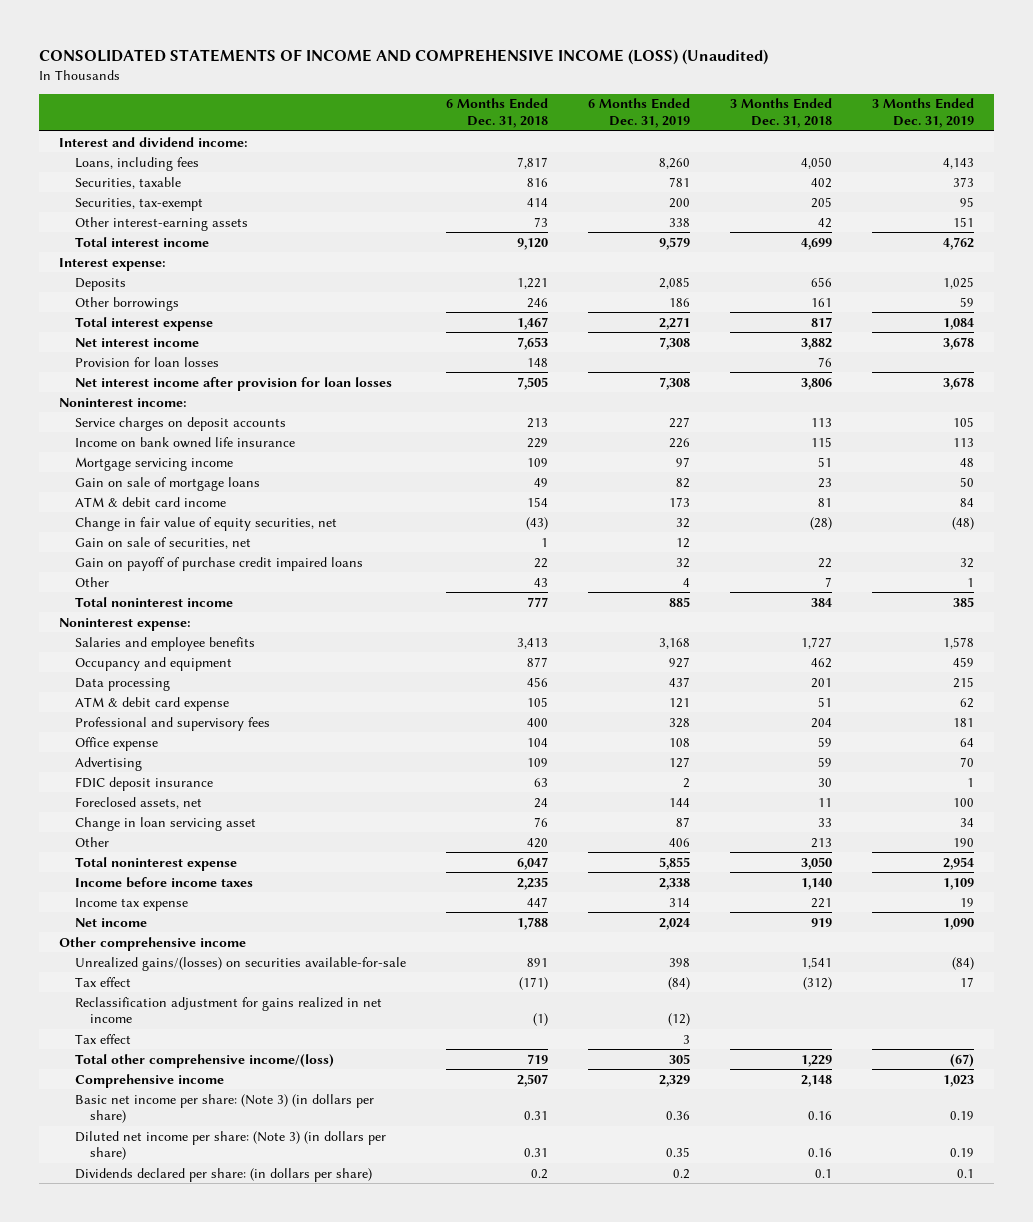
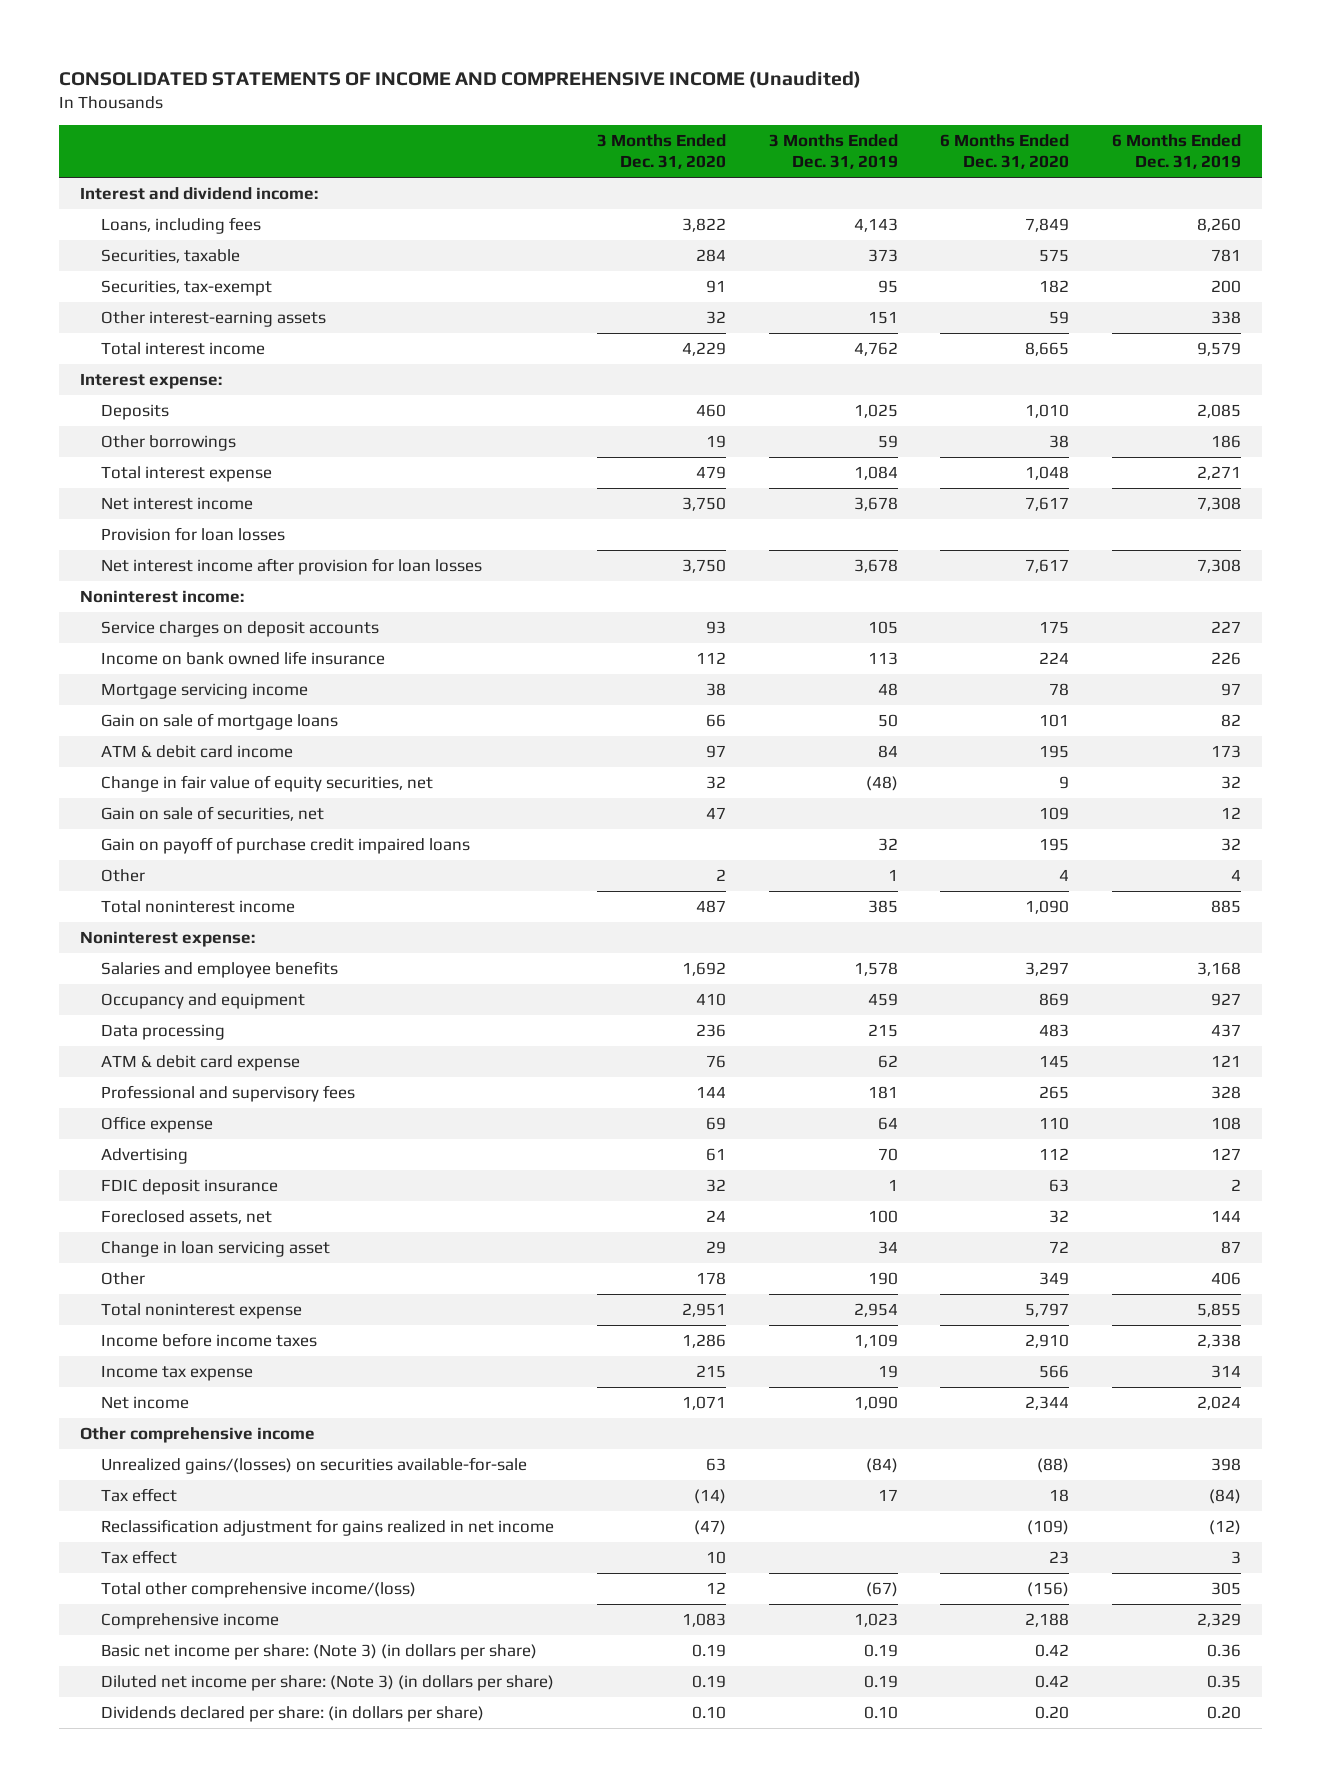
- CONSOLIDATED STATEMENTS OF INCOME AND COMPREHENSIVE INCOME (LOSS) (Unaudited)
+ CONSOLIDATED STATEMENTS OF INCOME AND COMPREHENSIVE INCOME (Unaudited)
- | 6 Months Ended Dec. 31, 2018 | 6 Months Ended Dec. 31, 2019 | 3 Months Ended Dec. 31, 2018 | 3 Months Ended Dec. 31, 2019
+ | 3 Months Ended Dec. 31, 2020 | 3 Months Ended Dec. 31, 2019 | 6 Months Ended Dec. 31, 2020 | 6 Months Ended Dec. 31, 2019
- Dividends declared per share: (in dollars per share) | 0.2 | 0.2 | 0.1 | 0.1
+ Dividends declared per share: (in dollars per share) | 0.10 | 0.10 | 0.20 | 0.20

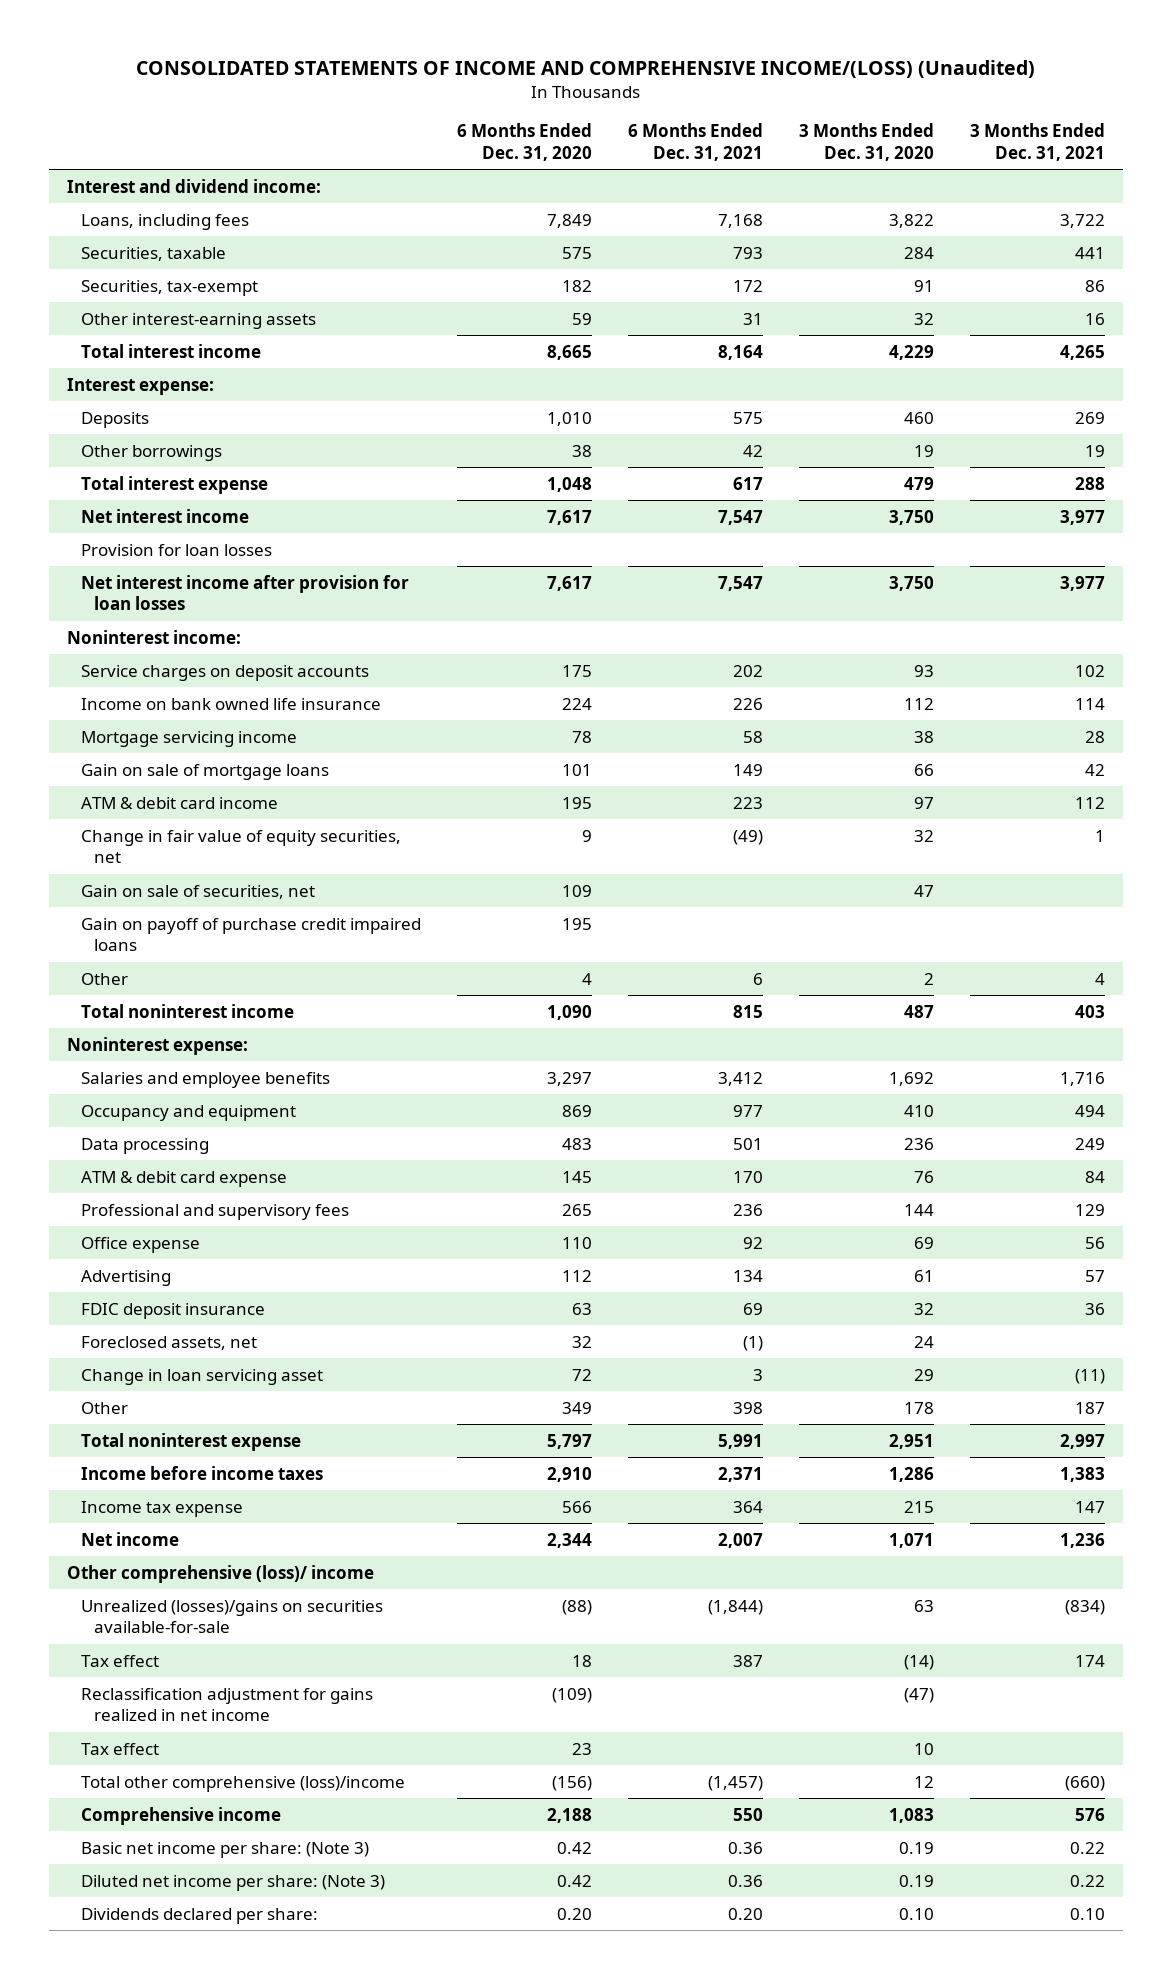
- CONSOLIDATED STATEMENTS OF INCOME AND COMPREHENSIVE INCOME (Unaudited)
+ CONSOLIDATED STATEMENTS OF INCOME AND COMPREHENSIVE INCOME/(LOSS) (Unaudited)
- | 3 Months Ended Dec. 31, 2020 | 3 Months Ended Dec. 31, 2019 | 6 Months Ended Dec. 31, 2020 | 6 Months Ended Dec. 31, 2019
+ | 6 Months Ended Dec. 31, 2020 | 6 Months Ended Dec. 31, 2021 | 3 Months Ended Dec. 31, 2020 | 3 Months Ended Dec. 31, 2021
- Other comprehensive income
- Unrealized gains/(losses) on securities available-for-sale | 63 | (84) | (88) | 398
+ Other comprehensive (loss)/ income
+ Unrealized (losses)/gains on securities available-for-sale | (88) | (1,844) | 63 | (834)
- Total other comprehensive income/(loss) | 12 | (67) | (156) | 305
+ Total other comprehensive (loss)/income | (156) | (1,457) | 12 | (660)
- Basic net income per share: (Note 3) (in dollars per share) | 0.19 | 0.19 | 0.42 | 0.36
- Diluted net income per share: (Note 3) (in dollars per share) | 0.19 | 0.19 | 0.42 | 0.35
- Dividends declared per share: (in dollars per share) | 0.10 | 0.10 | 0.20 | 0.20
+ Basic net income per share: (Note 3) | 0.42 | 0.36 | 0.19 | 0.22
+ Diluted net income per share: (Note 3) | 0.42 | 0.36 | 0.19 | 0.22
+ Dividends declared per share: | 0.20 | 0.20 | 0.10 | 0.10

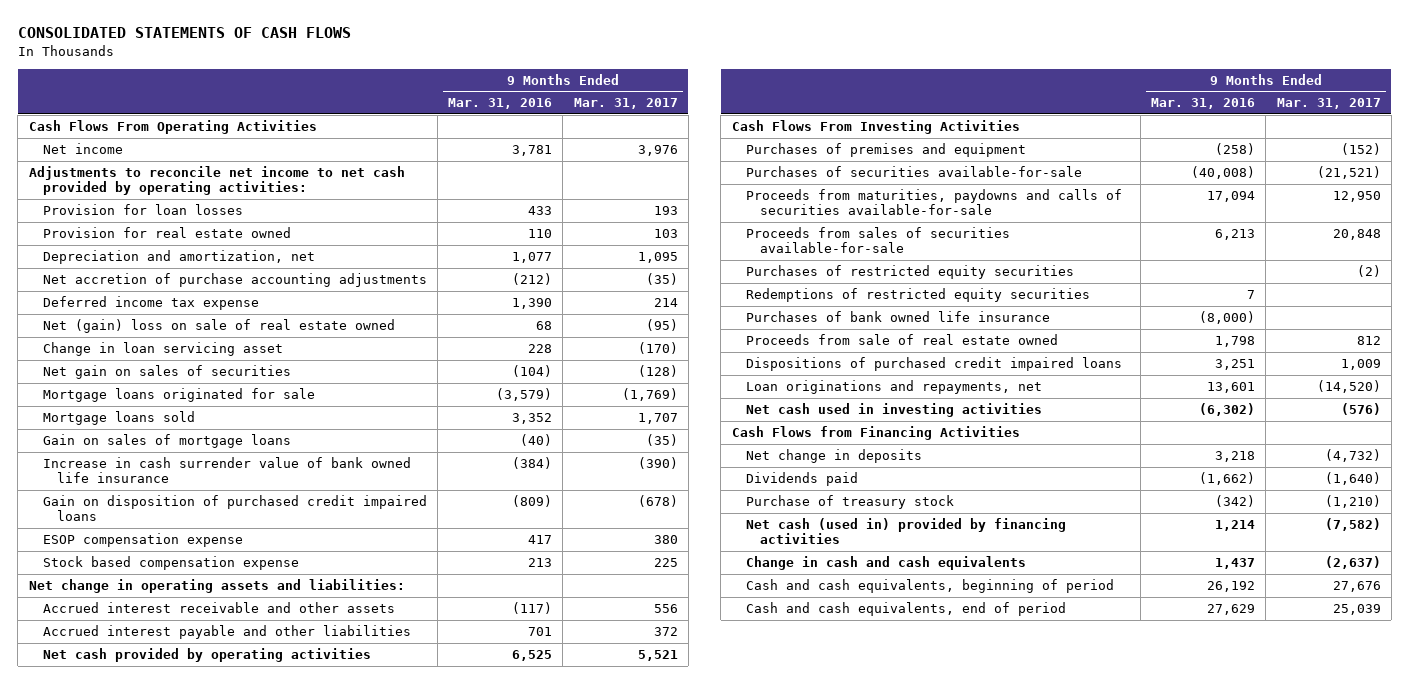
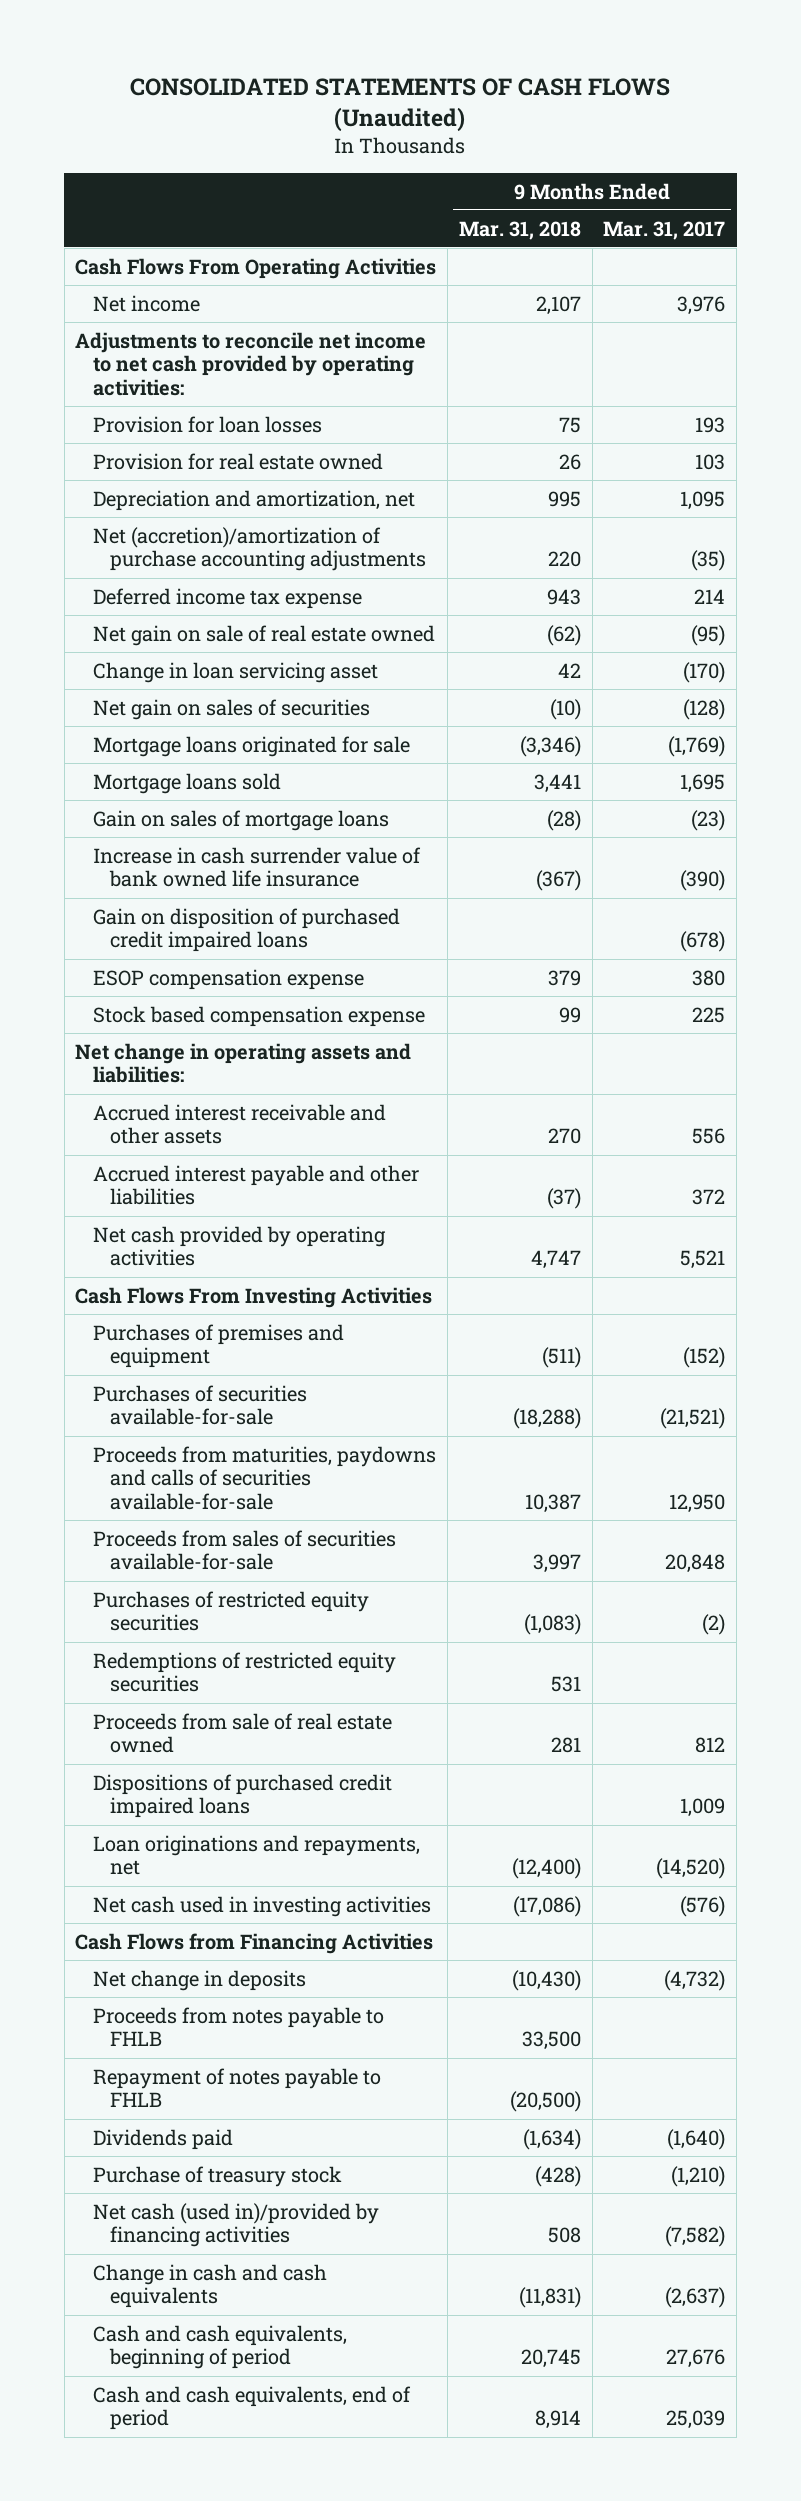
- CONSOLIDATED STATEMENTS OF CASH FLOWS
+ CONSOLIDATED STATEMENTS OF CASH FLOWS (Unaudited)
- | 9 Months Ended Mar. 31, 2016 | 9 Months Ended Mar. 31, 2017
+ | 9 Months Ended Mar. 31, 2018 | 9 Months Ended Mar. 31, 2017
- Net accretion of purchase accounting adjustments | (212) | (35)
+ Net (accretion)/amortization of purchase accounting adjustments | 220 | (35)
- Net (gain) loss on sale of real estate owned | 68 | (95)
+ Net gain on sale of real estate owned | (62) | (95)
- Mortgage loans sold | 3,352 | 1,707
- Gain on sales of mortgage loans | (40) | (35)
+ Mortgage loans sold | 3,441 | 1,695
+ Gain on sales of mortgage loans | (28) | (23)
- Purchases of bank owned life insurance | (8,000) |
+ Proceeds from notes payable to FHLB | 33,500 |
+ Repayment of notes payable to FHLB | (20,500) |
- Net cash (used in) provided by financing activities | 1,214 | (7,582)
+ Net cash (used in)/provided by financing activities | 508 | (7,582)

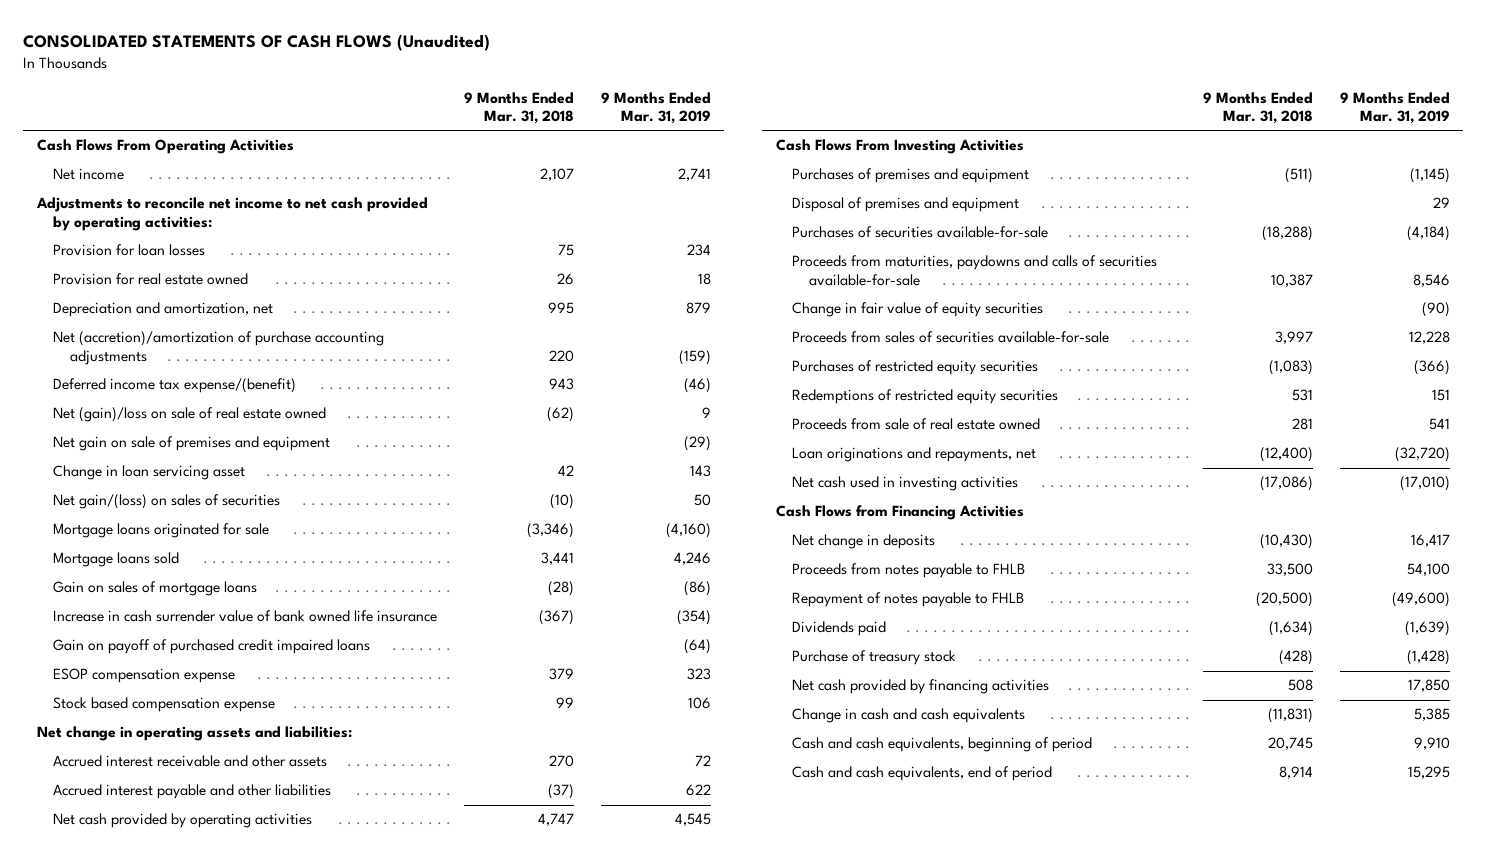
- | 9 Months Ended Mar. 31, 2018 | 9 Months Ended Mar. 31, 2017
+ | 9 Months Ended Mar. 31, 2018 | 9 Months Ended Mar. 31, 2019
- Deferred income tax expense | 943 | 214
- Net gain on sale of real estate owned | (62) | (95)
+ Deferred income tax expense/(benefit) | 943 | (46)
+ Net (gain)/loss on sale of real estate owned | (62) | 9
+ Net gain on sale of premises and equipment | | (29)
- Net gain on sales of securities | (10) | (128)
+ Net gain/(loss) on sales of securities | (10) | 50
- Gain on disposition of purchased credit impaired loans | | (678)
+ Gain on payoff of purchased credit impaired loans | | (64)
+ Disposal of premises and equipment | | 29
+ Change in fair value of equity securities | | (90)
- Dispositions of purchased credit impaired loans | | 1,009
- Net cash (used in)/provided by financing activities | 508 | (7,582)
+ Net cash provided by financing activities | 508 | 17,850

